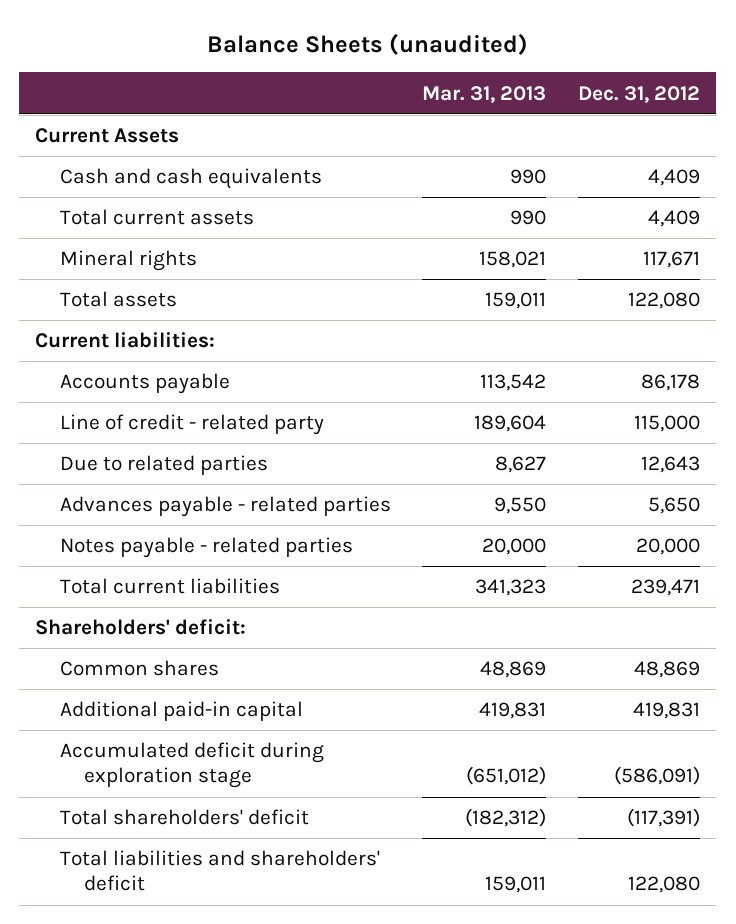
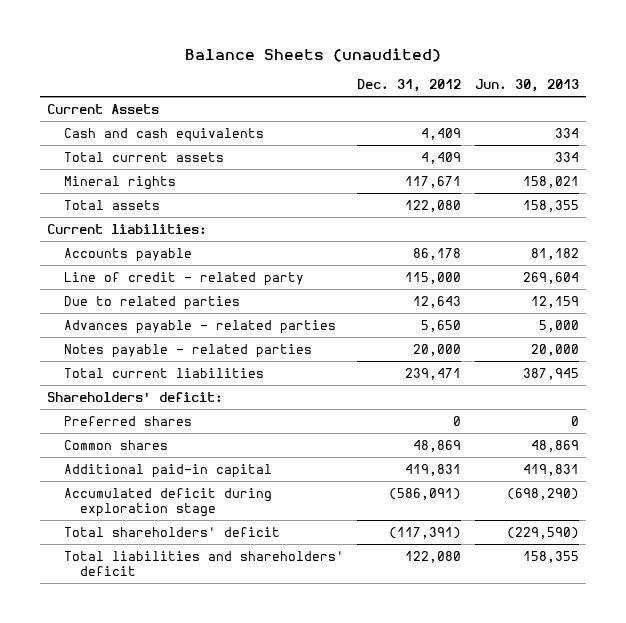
- | Mar. 31, 2013 | Dec. 31, 2012
+ | Dec. 31, 2012 | Jun. 30, 2013
+ Preferred shares | 0 | 0

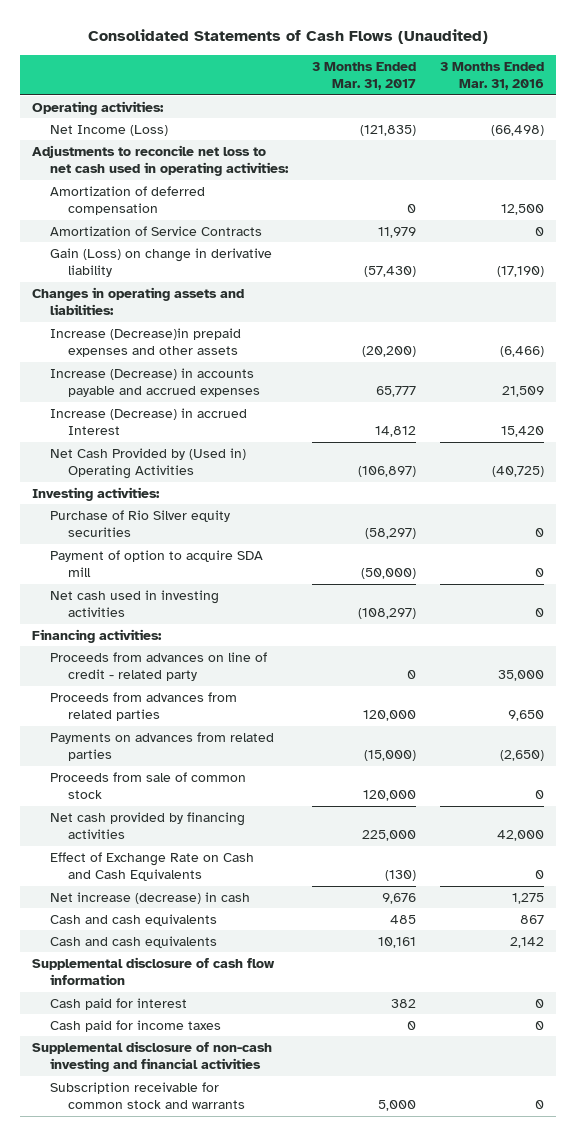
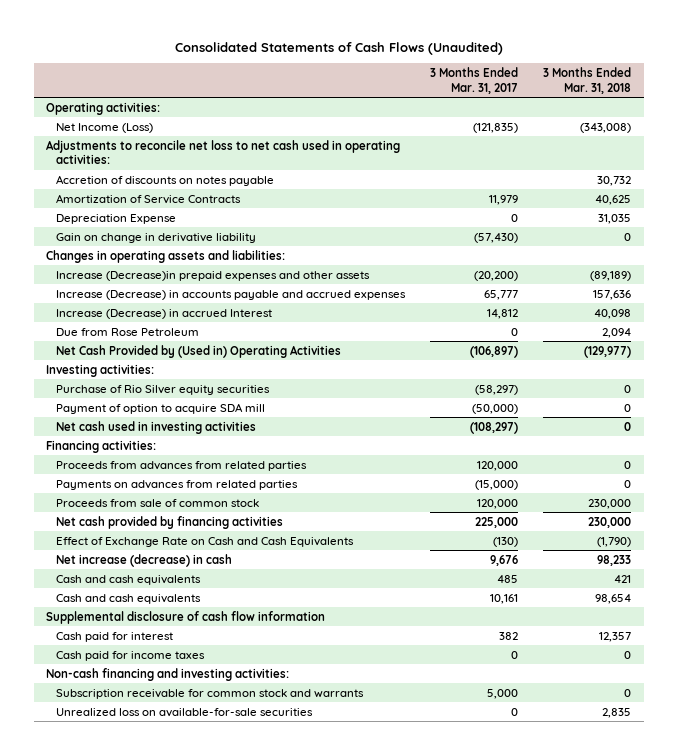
- | 3 Months Ended Mar. 31, 2017 | 3 Months Ended Mar. 31, 2016
+ | 3 Months Ended Mar. 31, 2017 | 3 Months Ended Mar. 31, 2018
- Amortization of deferred compensation | 0 | 12,500
+ Accretion of discounts on notes payable | | 30,732
- Gain (Loss) on change in derivative liability | (57,430) | (17,190)
+ Depreciation Expense | 0 | 31,035
+ Gain on change in derivative liability | (57,430) | 0
+ Due from Rose Petroleum | 0 | 2,094
- Proceeds from advances on line of credit - related party | 0 | 35,000
- Supplemental disclosure of non-cash investing and financial activities
+ Non-cash financing and investing activities:
+ Unrealized loss on available-for-sale securities | 0 | 2,835

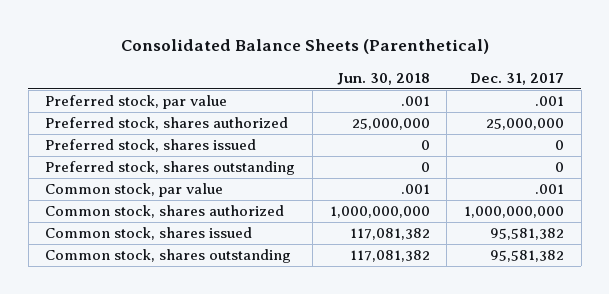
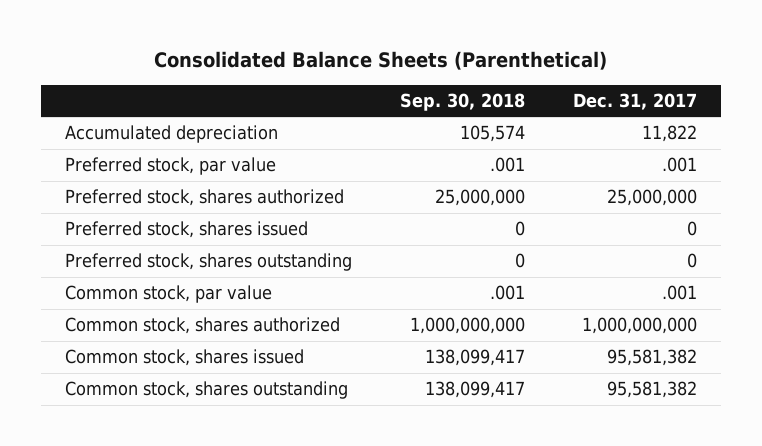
- | Jun. 30, 2018 | Dec. 31, 2017
+ | Sep. 30, 2018 | Dec. 31, 2017
+ Accumulated depreciation | 105,574 | 11,822

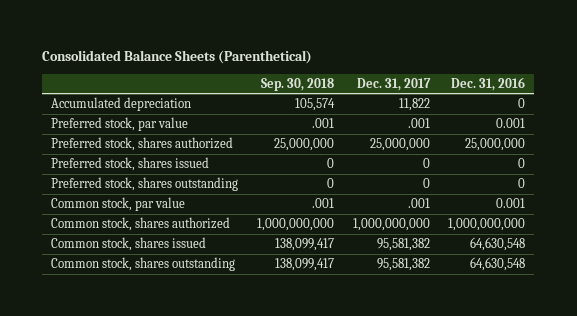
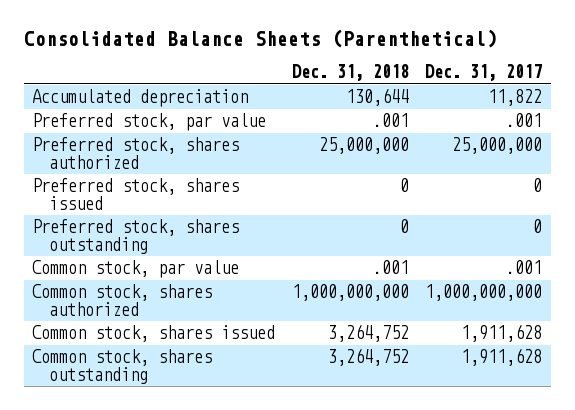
- | Sep. 30, 2018 | Dec. 31, 2017 | Dec. 31, 2016
+ | Dec. 31, 2018 | Dec. 31, 2017
- Common stock, shares issued | 138,099,417 | 95,581,382 | 64,630,548
- Common stock, shares outstanding | 138,099,417 | 95,581,382 | 64,630,548
+ Common stock, shares issued | 3,264,752 | 1,911,628
+ Common stock, shares outstanding | 3,264,752 | 1,911,628

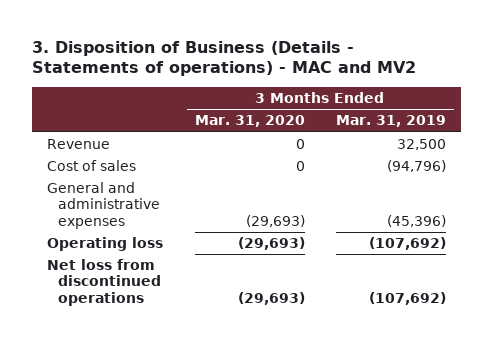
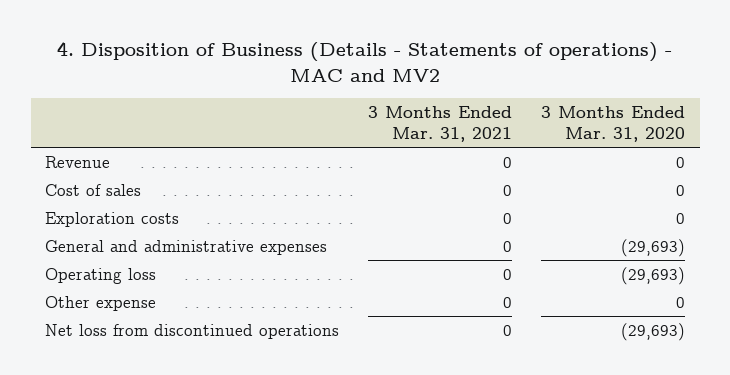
- 3. Disposition of Business (Details - Statements of operations) - MAC and MV2
+ 4. Disposition of Business (Details - Statements of operations) - MAC and MV2
- | 3 Months Ended Mar. 31, 2020 | 3 Months Ended Mar. 31, 2019
+ | 3 Months Ended Mar. 31, 2021 | 3 Months Ended Mar. 31, 2020
+ Exploration costs | 0 | 0
+ Other expense | 0 | 0

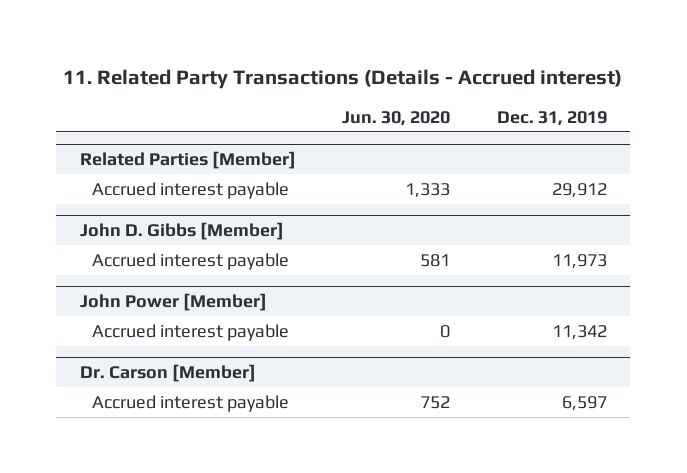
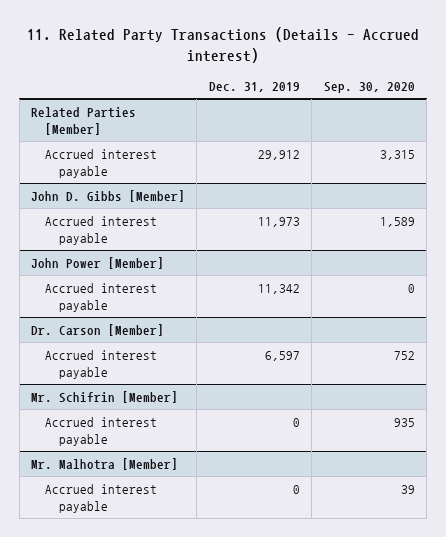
- | Jun. 30, 2020 | Dec. 31, 2019
+ | Dec. 31, 2019 | Sep. 30, 2020
+ Mr. Schifrin [Member]
+ Accrued interest payable | 0 | 935
+ Mr. Malhotra [Member]
+ Accrued interest payable | 0 | 39

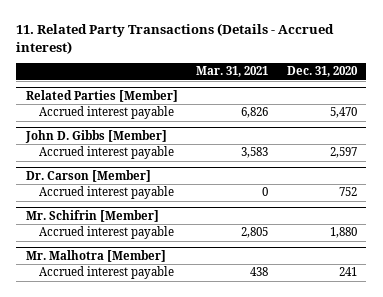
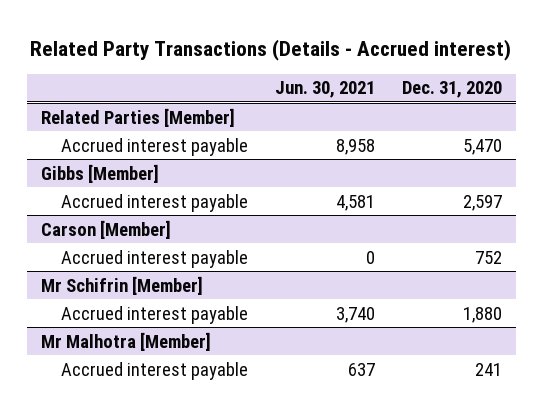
- 11. Related Party Transactions (Details - Accrued interest)
+ Related Party Transactions (Details - Accrued interest)
- | Mar. 31, 2021 | Dec. 31, 2020
+ | Jun. 30, 2021 | Dec. 31, 2020
- John D. Gibbs [Member]
+ Gibbs [Member]
- Dr. Carson [Member]
+ Carson [Member]
- Mr. Schifrin [Member]
+ Mr Schifrin [Member]
- Mr. Malhotra [Member]
+ Mr Malhotra [Member]

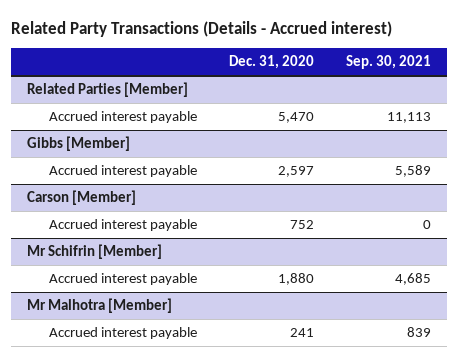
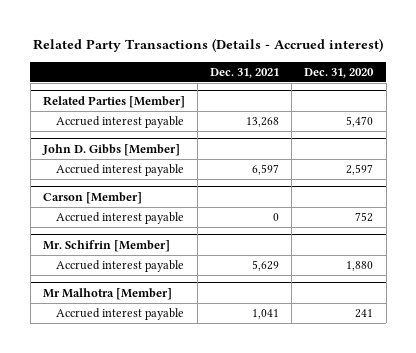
- | Dec. 31, 2020 | Sep. 30, 2021
+ | Dec. 31, 2021 | Dec. 31, 2020
- Gibbs [Member]
+ John D. Gibbs [Member]
- Mr Schifrin [Member]
+ Mr. Schifrin [Member]

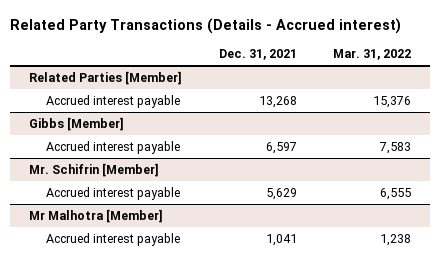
- | Dec. 31, 2021 | Dec. 31, 2020
+ | Dec. 31, 2021 | Mar. 31, 2022
- John D. Gibbs [Member]
+ Gibbs [Member]
- Carson [Member]
- Accrued interest payable | 0 | 752

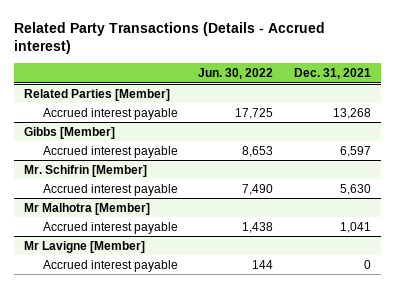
- | Dec. 31, 2021 | Mar. 31, 2022
+ | Jun. 30, 2022 | Dec. 31, 2021
@ Mr. Schifrin [Member]
- Accrued interest payable | 5,629 | 6,555
+ Accrued interest payable | 7,490 | 5,630
+ Mr Lavigne [Member]
+ Accrued interest payable | 144 | 0

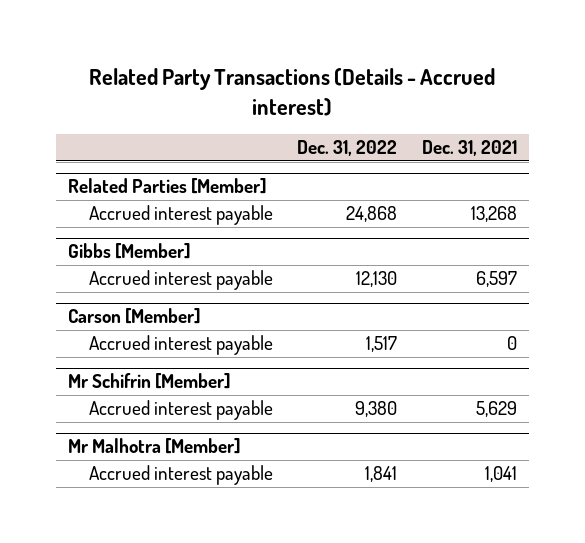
- | Jun. 30, 2022 | Dec. 31, 2021
+ | Dec. 31, 2022 | Dec. 31, 2021
- Mr. Schifrin [Member]
- Accrued interest payable | 7,490 | 5,630
+ Carson [Member]
+ Accrued interest payable | 1,517 | 0
+ Mr Schifrin [Member]
+ Accrued interest payable | 9,380 | 5,629
- Mr Lavigne [Member]
- Accrued interest payable | 144 | 0

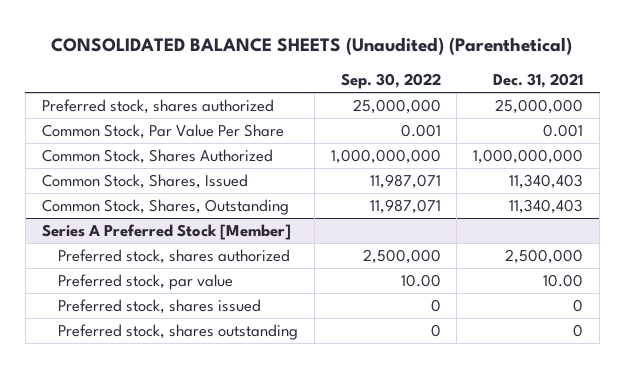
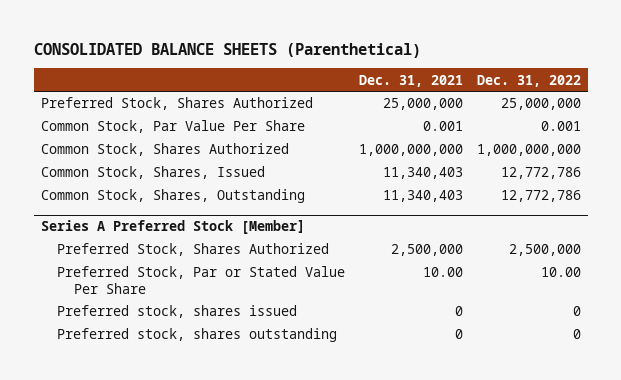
- CONSOLIDATED BALANCE SHEETS (Unaudited) (Parenthetical)
+ CONSOLIDATED BALANCE SHEETS (Parenthetical)
- | Sep. 30, 2022 | Dec. 31, 2021
+ | Dec. 31, 2021 | Dec. 31, 2022
- Preferred stock, shares authorized | 25,000,000 | 25,000,000
+ Preferred Stock, Shares Authorized | 25,000,000 | 25,000,000
@ Series A Preferred Stock [Member]
- Preferred stock, shares authorized | 2,500,000 | 2,500,000
- Preferred stock, par value | 10.00 | 10.00
+ Preferred Stock, Shares Authorized | 2,500,000 | 2,500,000
+ Preferred Stock, Par or Stated Value Per Share | 10.00 | 10.00

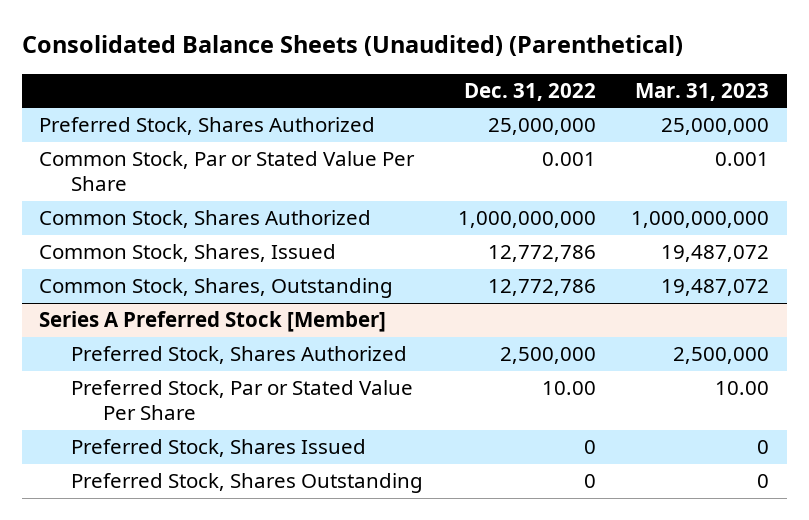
- CONSOLIDATED BALANCE SHEETS (Parenthetical)
+ Consolidated Balance Sheets (Unaudited) (Parenthetical)
- | Dec. 31, 2021 | Dec. 31, 2022
+ | Dec. 31, 2022 | Mar. 31, 2023
- Common Stock, Par Value Per Share | 0.001 | 0.001
+ Common Stock, Par or Stated Value Per Share | 0.001 | 0.001
@ Series A Preferred Stock [Member]
- Preferred stock, shares issued | 0 | 0
- Preferred stock, shares outstanding | 0 | 0
+ Preferred Stock, Shares Issued | 0 | 0
+ Preferred Stock, Shares Outstanding | 0 | 0

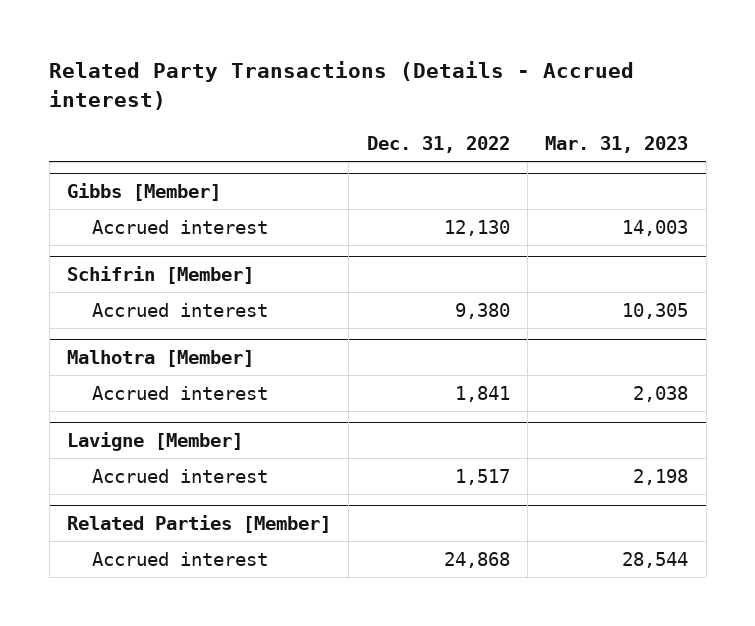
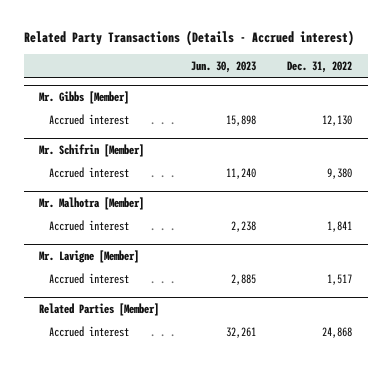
- | Dec. 31, 2022 | Mar. 31, 2023
+ | Jun. 30, 2023 | Dec. 31, 2022
- Gibbs [Member]
+ Mr. Gibbs [Member]
- Schifrin [Member]
+ Mr. Schifrin [Member]
- Malhotra [Member]
+ Mr. Malhotra [Member]
- Lavigne [Member]
+ Mr. Lavigne [Member]

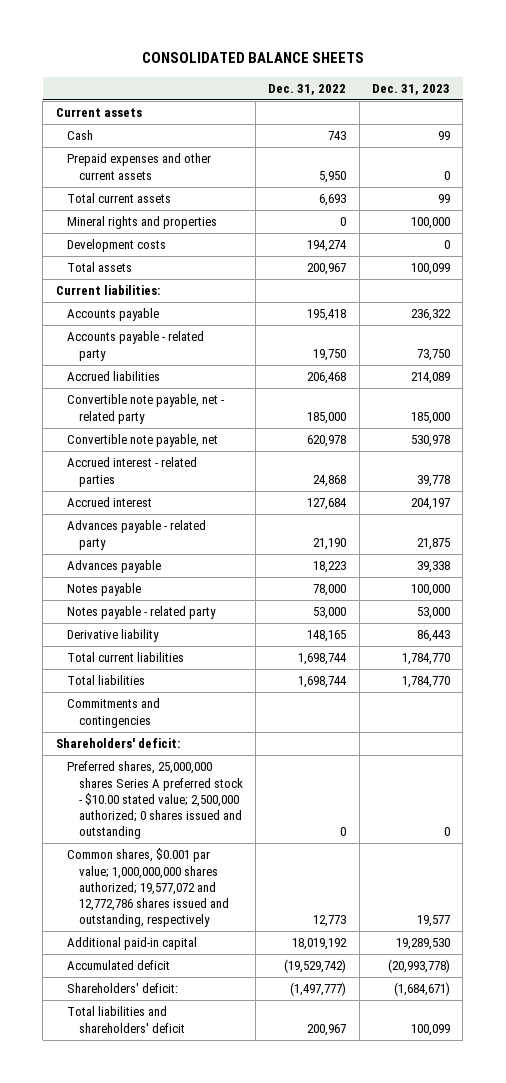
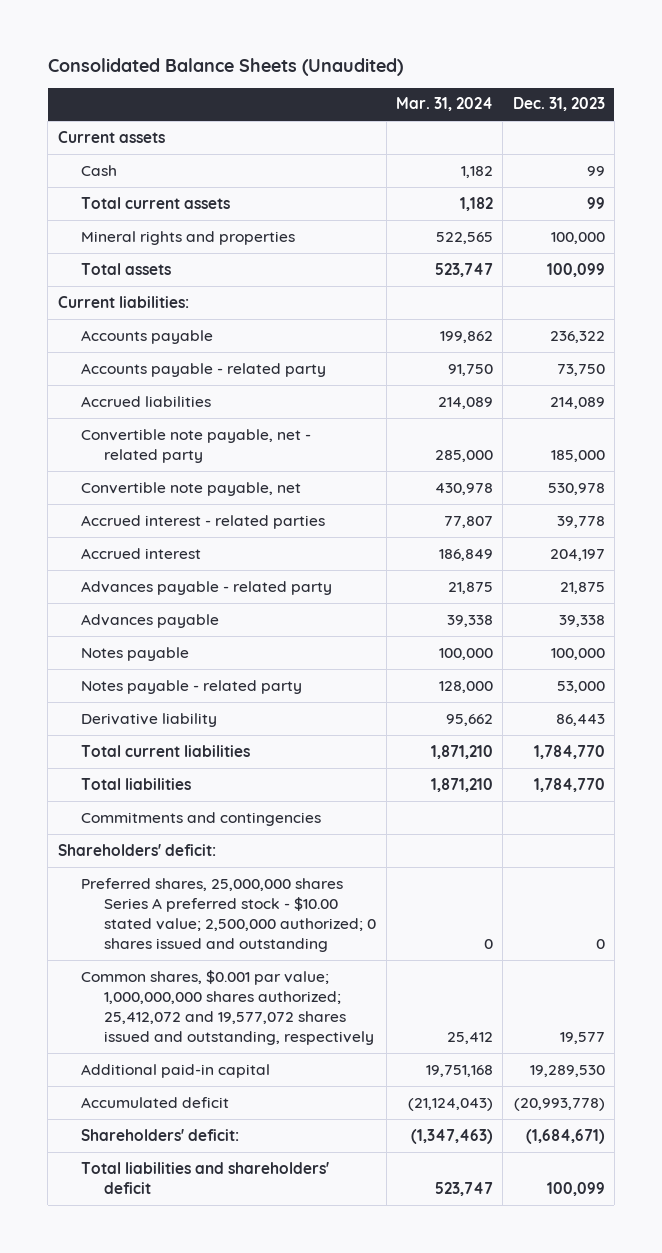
- CONSOLIDATED BALANCE SHEETS
+ Consolidated Balance Sheets (Unaudited)
- | Dec. 31, 2022 | Dec. 31, 2023
+ | Mar. 31, 2024 | Dec. 31, 2023
- Prepaid expenses and other current assets | 5,950 | 0
- Development costs | 194,274 | 0
- Common shares, $0.001 par value; 1,000,000,000 shares authorized; 19,577,072 and 12,772,786 shares issued and outstanding, respectively | 12,773 | 19,577
+ Common shares, $0.001 par value; 1,000,000,000 shares authorized; 25,412,072 and 19,577,072 shares issued and outstanding, respectively | 25,412 | 19,577

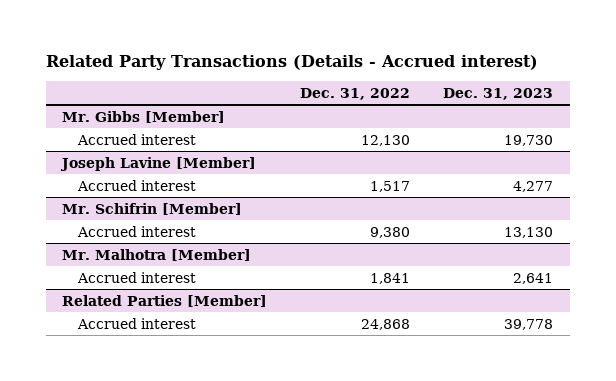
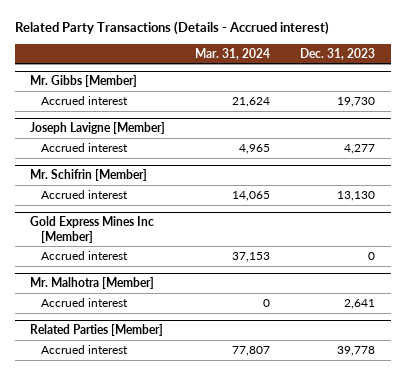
- | Dec. 31, 2022 | Dec. 31, 2023
+ | Mar. 31, 2024 | Dec. 31, 2023
- Joseph Lavine [Member]
+ Joseph Lavigne [Member]
+ Gold Express Mines Inc [Member]
+ Accrued interest | 37,153 | 0

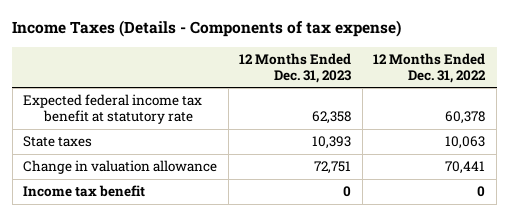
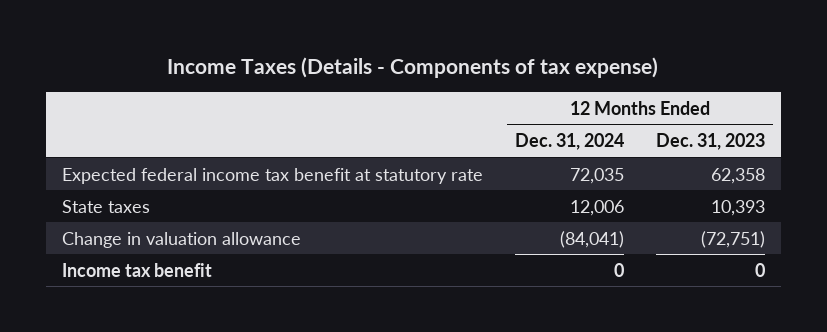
- | 12 Months Ended Dec. 31, 2023 | 12 Months Ended Dec. 31, 2022
+ | 12 Months Ended Dec. 31, 2024 | 12 Months Ended Dec. 31, 2023
- Change in valuation allowance | 72,751 | 70,441
+ Change in valuation allowance | (84,041) | (72,751)

